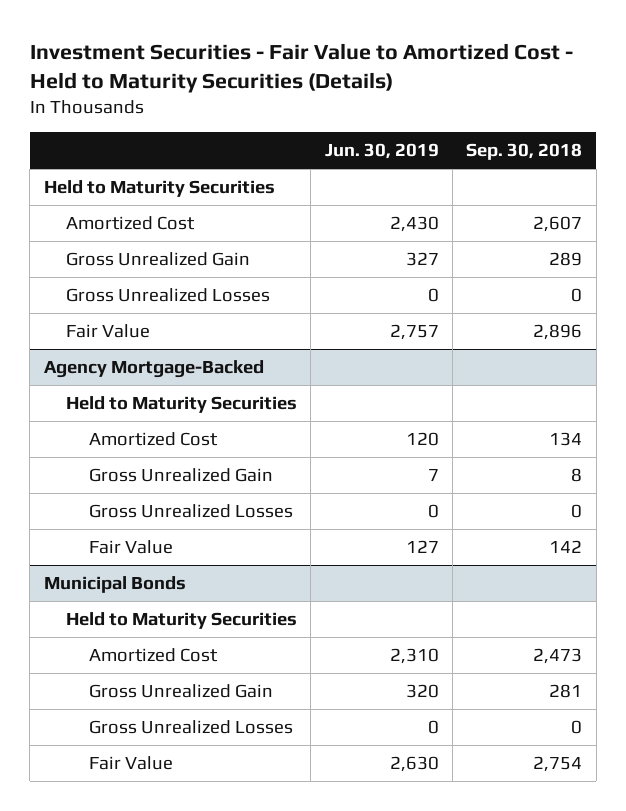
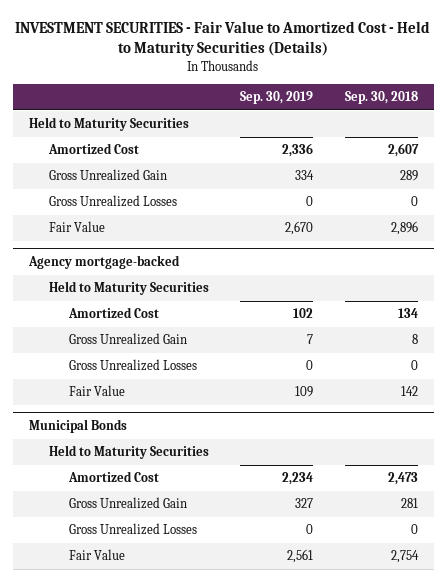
- Investment Securities - Fair Value to Amortized Cost - Held to Maturity Securities (Details)
+ INVESTMENT SECURITIES - Fair Value to Amortized Cost - Held to Maturity Securities (Details)
- | Jun. 30, 2019 | Sep. 30, 2018
+ | Sep. 30, 2019 | Sep. 30, 2018
- Agency Mortgage-Backed
+ Agency mortgage-backed

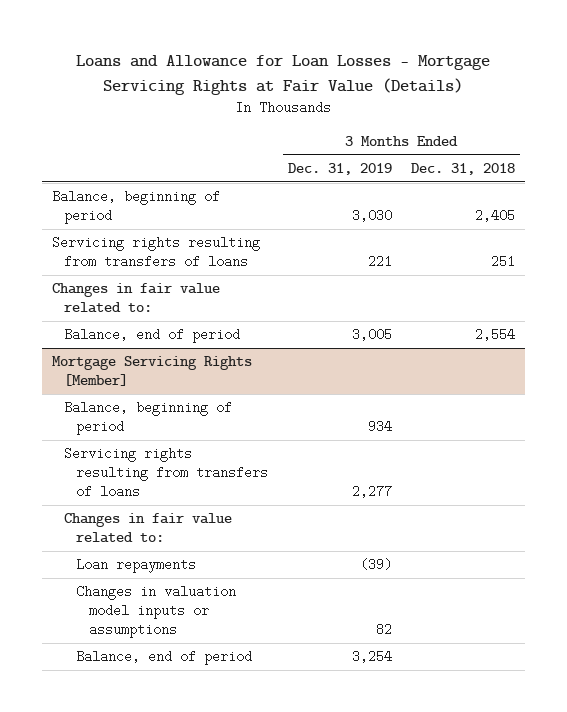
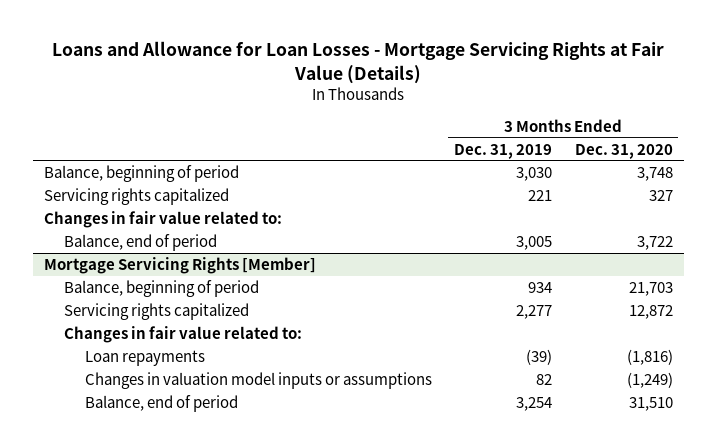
- | 3 Months Ended Dec. 31, 2019 | 3 Months Ended Dec. 31, 2018
+ | 3 Months Ended Dec. 31, 2019 | 3 Months Ended Dec. 31, 2020
- Servicing rights resulting from transfers of loans | 221 | 251
+ Servicing rights capitalized | 221 | 327
@ Mortgage Servicing Rights [Member]
- Servicing rights resulting from transfers of loans | 2,277 |
+ Servicing rights capitalized | 2,277 | 12,872

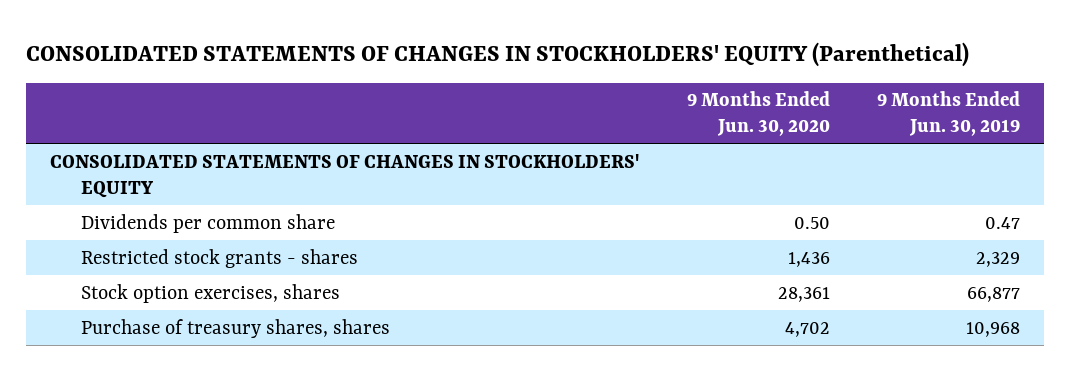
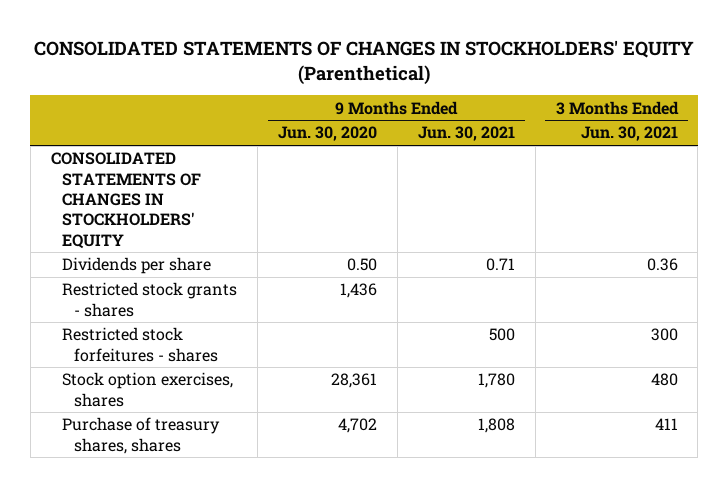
- | 9 Months Ended Jun. 30, 2020 | 9 Months Ended Jun. 30, 2019
+ | 9 Months Ended Jun. 30, 2020 | 9 Months Ended Jun. 30, 2021 | 3 Months Ended Jun. 30, 2021
- Dividends per common share | 0.50 | 0.47
+ Dividends per share | 0.50 | 0.71 | 0.36
+ Restricted stock forfeitures - shares | | 500 | 300

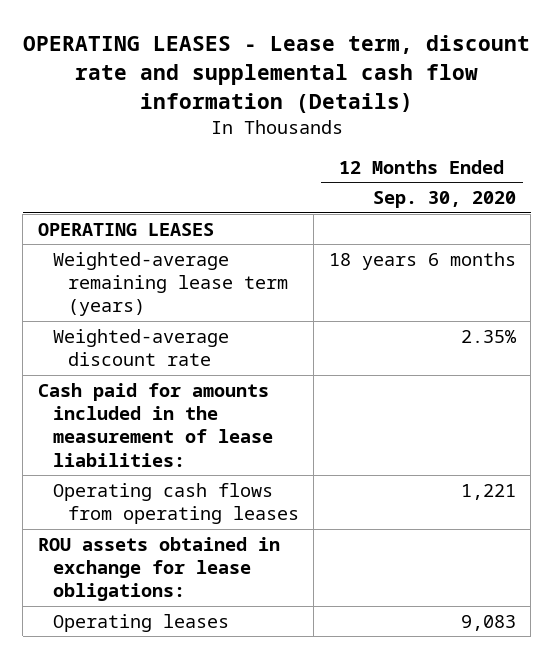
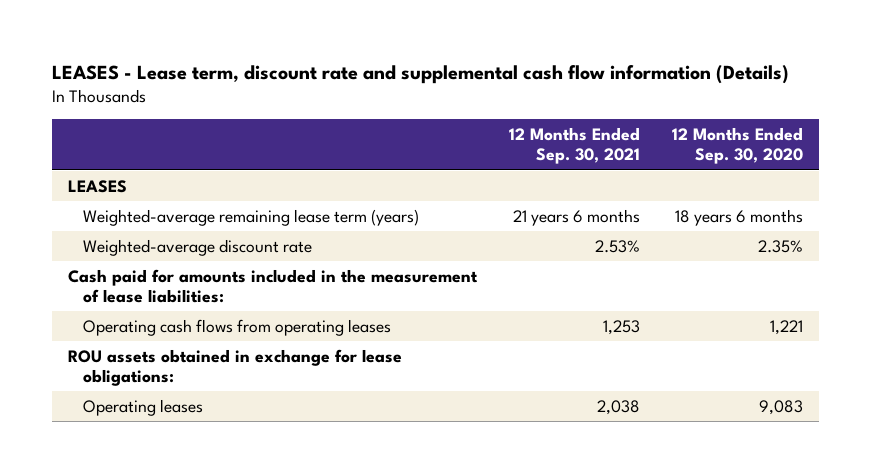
- OPERATING LEASES - Lease term, discount rate and supplemental cash flow information (Details)
+ LEASES - Lease term, discount rate and supplemental cash flow information (Details)
- | 12 Months Ended Sep. 30, 2020
+ | 12 Months Ended Sep. 30, 2021 | 12 Months Ended Sep. 30, 2020
- OPERATING LEASES
+ LEASES

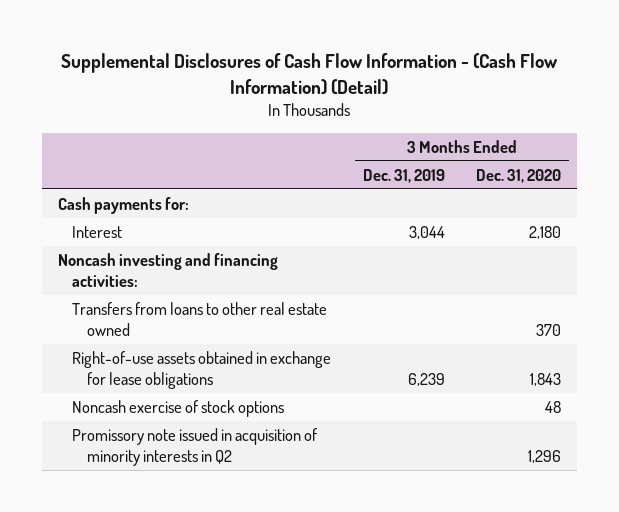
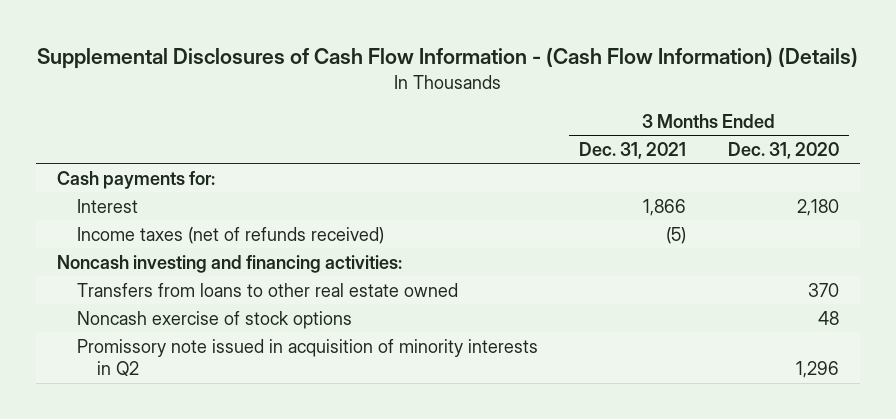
- Supplemental Disclosures of Cash Flow Information - (Cash Flow Information) (Detail)
+ Supplemental Disclosures of Cash Flow Information - (Cash Flow Information) (Details)
- | 3 Months Ended Dec. 31, 2019 | 3 Months Ended Dec. 31, 2020
+ | 3 Months Ended Dec. 31, 2021 | 3 Months Ended Dec. 31, 2020
+ Income taxes (net of refunds received) | (5) |
- Right-of-use assets obtained in exchange for lease obligations | 6,239 | 1,843

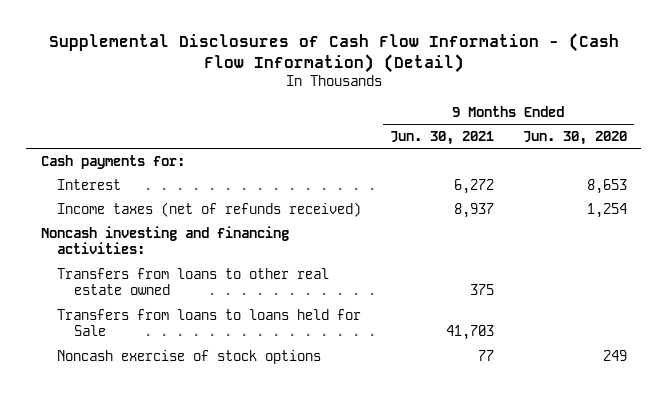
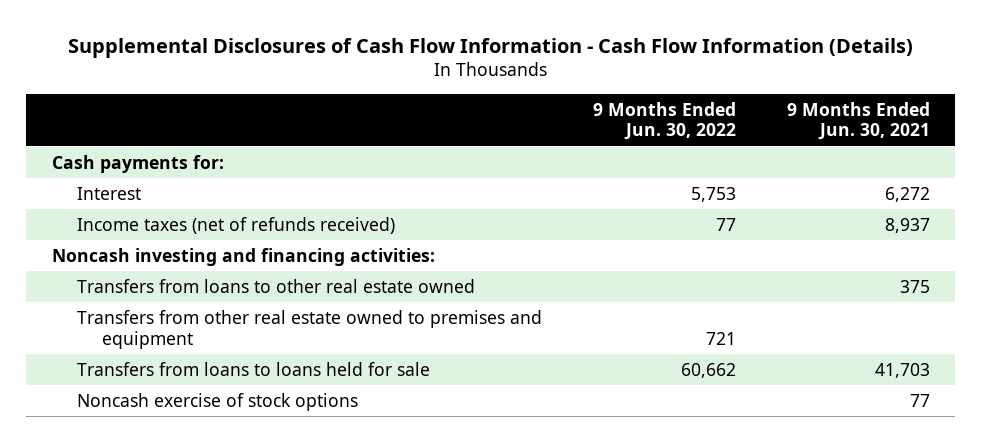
- Supplemental Disclosures of Cash Flow Information - (Cash Flow Information) (Detail)
+ Supplemental Disclosures of Cash Flow Information - Cash Flow Information (Details)
- | 9 Months Ended Jun. 30, 2021 | 9 Months Ended Jun. 30, 2020
+ | 9 Months Ended Jun. 30, 2022 | 9 Months Ended Jun. 30, 2021
- Transfers from loans to loans held for Sale | 41,703 |
+ Transfers from other real estate owned to premises and equipment | 721 |
+ Transfers from loans to loans held for sale | 60,662 | 41,703

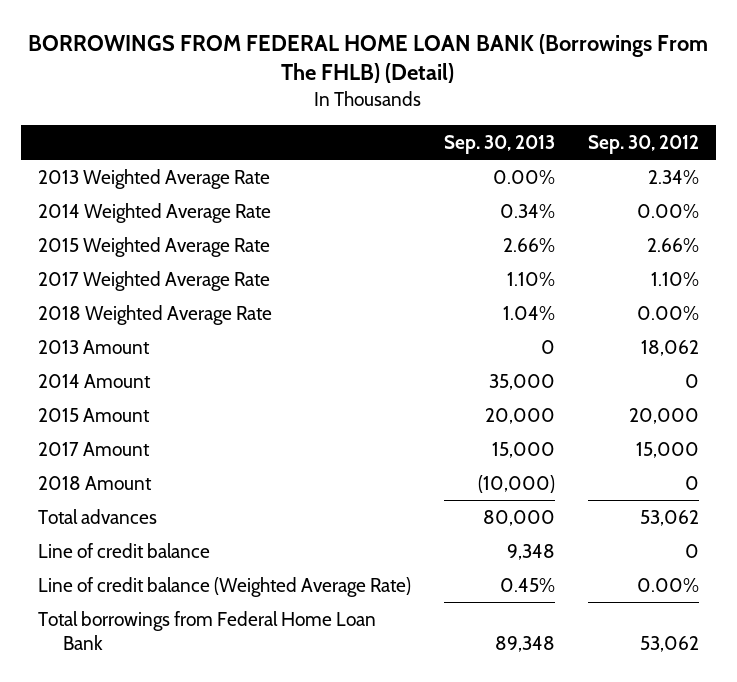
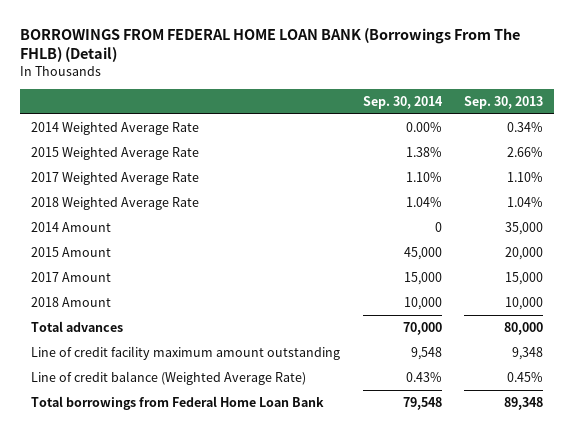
- | Sep. 30, 2013 | Sep. 30, 2012
+ | Sep. 30, 2014 | Sep. 30, 2013
- 2013 Weighted Average Rate | 0.00% | 2.34%
- 2013 Amount | 0 | 18,062
- 2018 Amount | (10,000) | 0
+ 2018 Amount | 10,000 | 10,000
- Line of credit balance | 9,348 | 0
+ Line of credit facility maximum amount outstanding | 9,548 | 9,348

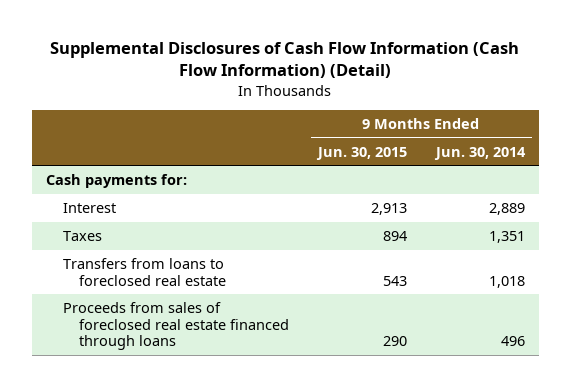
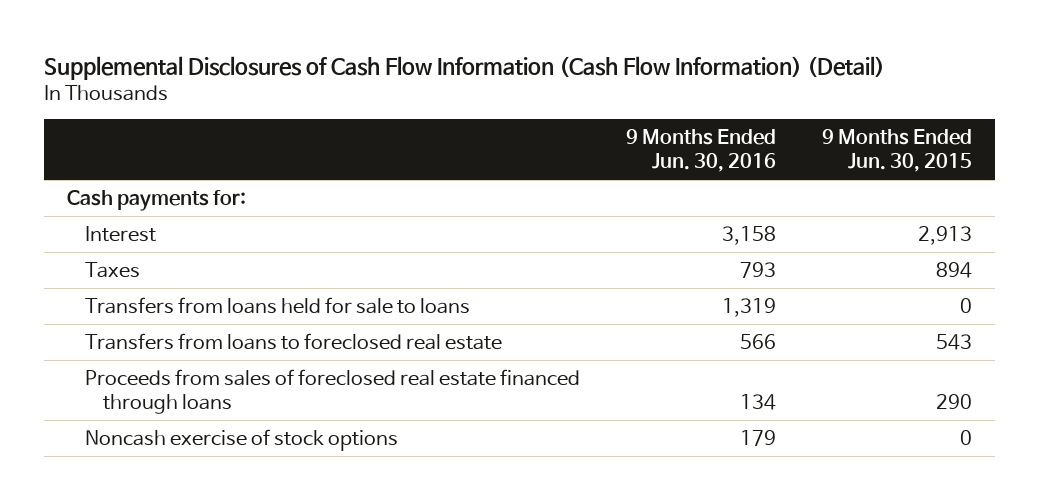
- | 9 Months Ended Jun. 30, 2015 | 9 Months Ended Jun. 30, 2014
+ | 9 Months Ended Jun. 30, 2016 | 9 Months Ended Jun. 30, 2015
+ Transfers from loans held for sale to loans | 1,319 | 0
+ Noncash exercise of stock options | 179 | 0

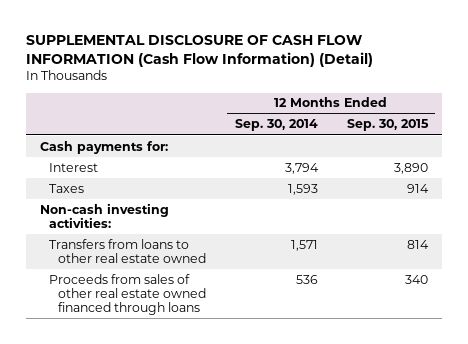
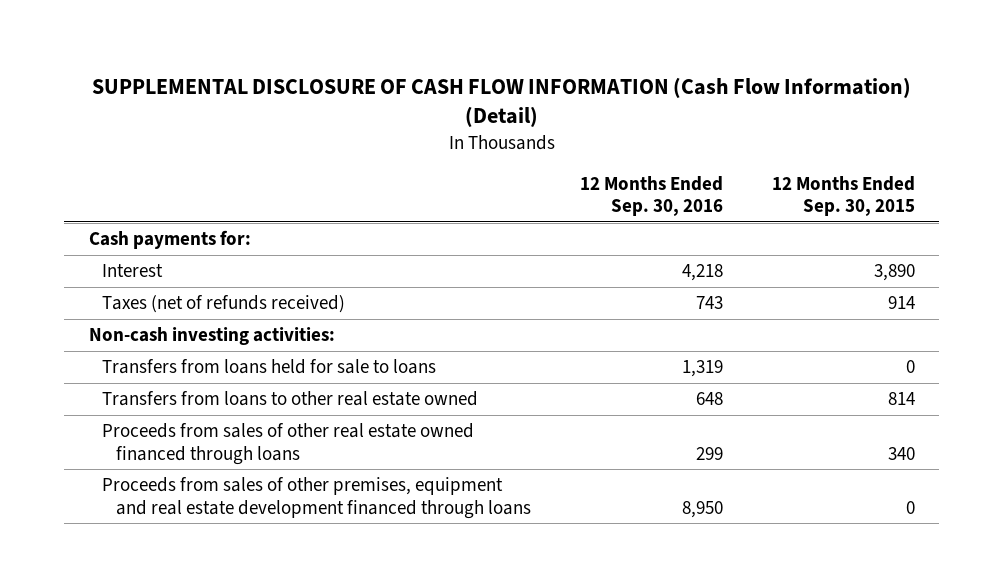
- | 12 Months Ended Sep. 30, 2014 | 12 Months Ended Sep. 30, 2015
+ | 12 Months Ended Sep. 30, 2016 | 12 Months Ended Sep. 30, 2015
- Taxes | 1,593 | 914
+ Taxes (net of refunds received) | 743 | 914
+ Transfers from loans held for sale to loans | 1,319 | 0
+ Proceeds from sales of other premises, equipment and real estate development financed through loans | 8,950 | 0

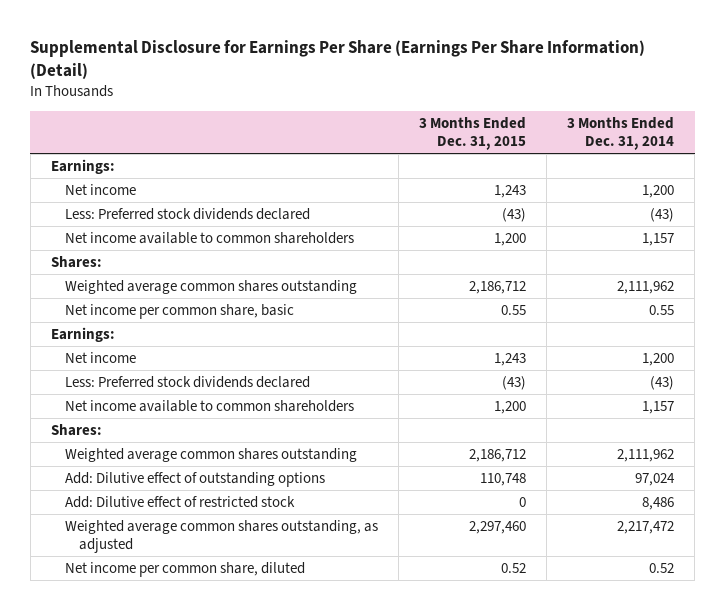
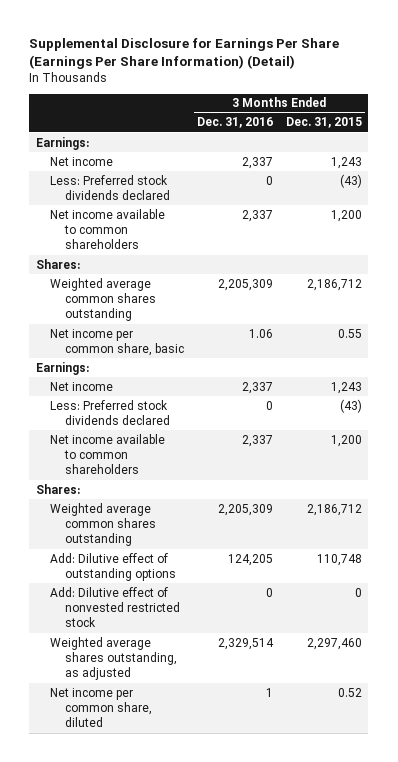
- | 3 Months Ended Dec. 31, 2015 | 3 Months Ended Dec. 31, 2014
+ | 3 Months Ended Dec. 31, 2016 | 3 Months Ended Dec. 31, 2015
- Add: Dilutive effect of restricted stock | 0 | 8,486
- Weighted average common shares outstanding, as adjusted | 2,297,460 | 2,217,472
+ Add: Dilutive effect of nonvested restricted stock | 0 | 0
+ Weighted average shares outstanding, as adjusted | 2,329,514 | 2,297,460

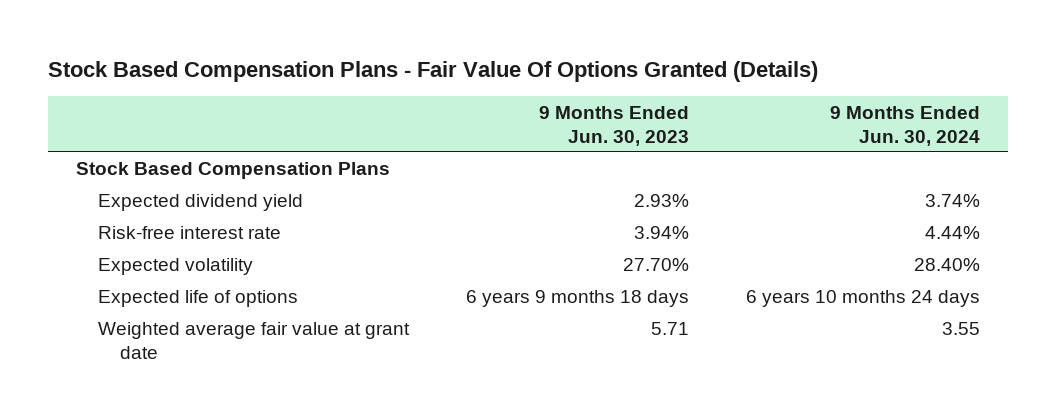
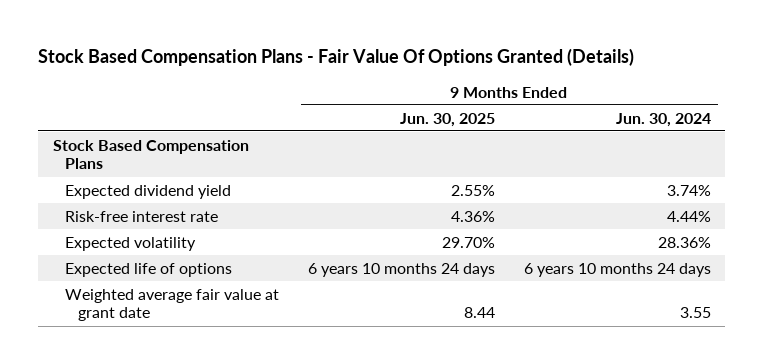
- | 9 Months Ended Jun. 30, 2023 | 9 Months Ended Jun. 30, 2024
+ | 9 Months Ended Jun. 30, 2025 | 9 Months Ended Jun. 30, 2024
- Expected volatility | 27.70% | 28.40%
+ Expected volatility | 29.70% | 28.36%

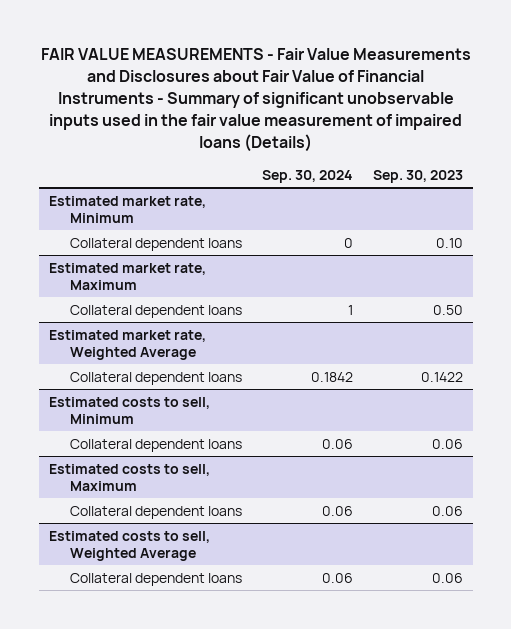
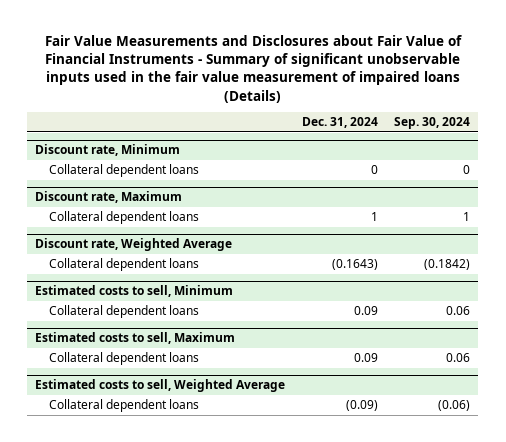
- FAIR VALUE MEASUREMENTS - Fair Value Measurements and Disclosures about Fair Value of Financial Instruments - Summary of significant unobservable inputs used in the fair value measurement of impaired loans (Details)
+ Fair Value Measurements and Disclosures about Fair Value of Financial Instruments - Summary of significant unobservable inputs used in the fair value measurement of impaired loans (Details)
- | Sep. 30, 2024 | Sep. 30, 2023
+ | Dec. 31, 2024 | Sep. 30, 2024
- Estimated market rate, Minimum
+ Discount rate, Minimum
- Estimated market rate, Maximum
+ Discount rate, Maximum
- Estimated market rate, Weighted Average
- Collateral dependent loans | 0.1842 | 0.1422
+ Discount rate, Weighted Average
+ Collateral dependent loans | (0.1643) | (0.1842)
@ Estimated costs to sell, Weighted Average
- Collateral dependent loans | 0.06 | 0.06
+ Collateral dependent loans | (0.09) | (0.06)

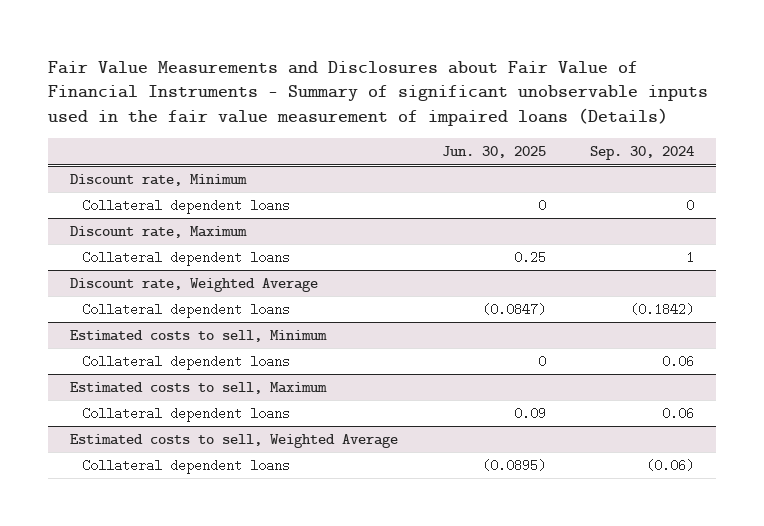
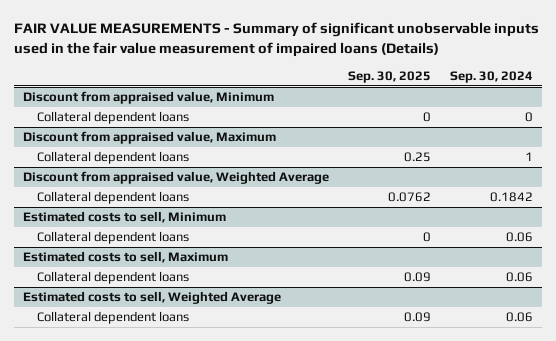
- Fair Value Measurements and Disclosures about Fair Value of Financial Instruments - Summary of significant unobservable inputs used in the fair value measurement of impaired loans (Details)
+ FAIR VALUE MEASUREMENTS - Summary of significant unobservable inputs used in the fair value measurement of impaired loans (Details)
- | Jun. 30, 2025 | Sep. 30, 2024
+ | Sep. 30, 2025 | Sep. 30, 2024
- Discount rate, Minimum
+ Discount from appraised value, Minimum
- Discount rate, Maximum
+ Discount from appraised value, Maximum
- Discount rate, Weighted Average
- Collateral dependent loans | (0.0847) | (0.1842)
+ Discount from appraised value, Weighted Average
+ Collateral dependent loans | 0.0762 | 0.1842
@ Estimated costs to sell, Weighted Average
- Collateral dependent loans | (0.0895) | (0.06)
+ Collateral dependent loans | 0.09 | 0.06

